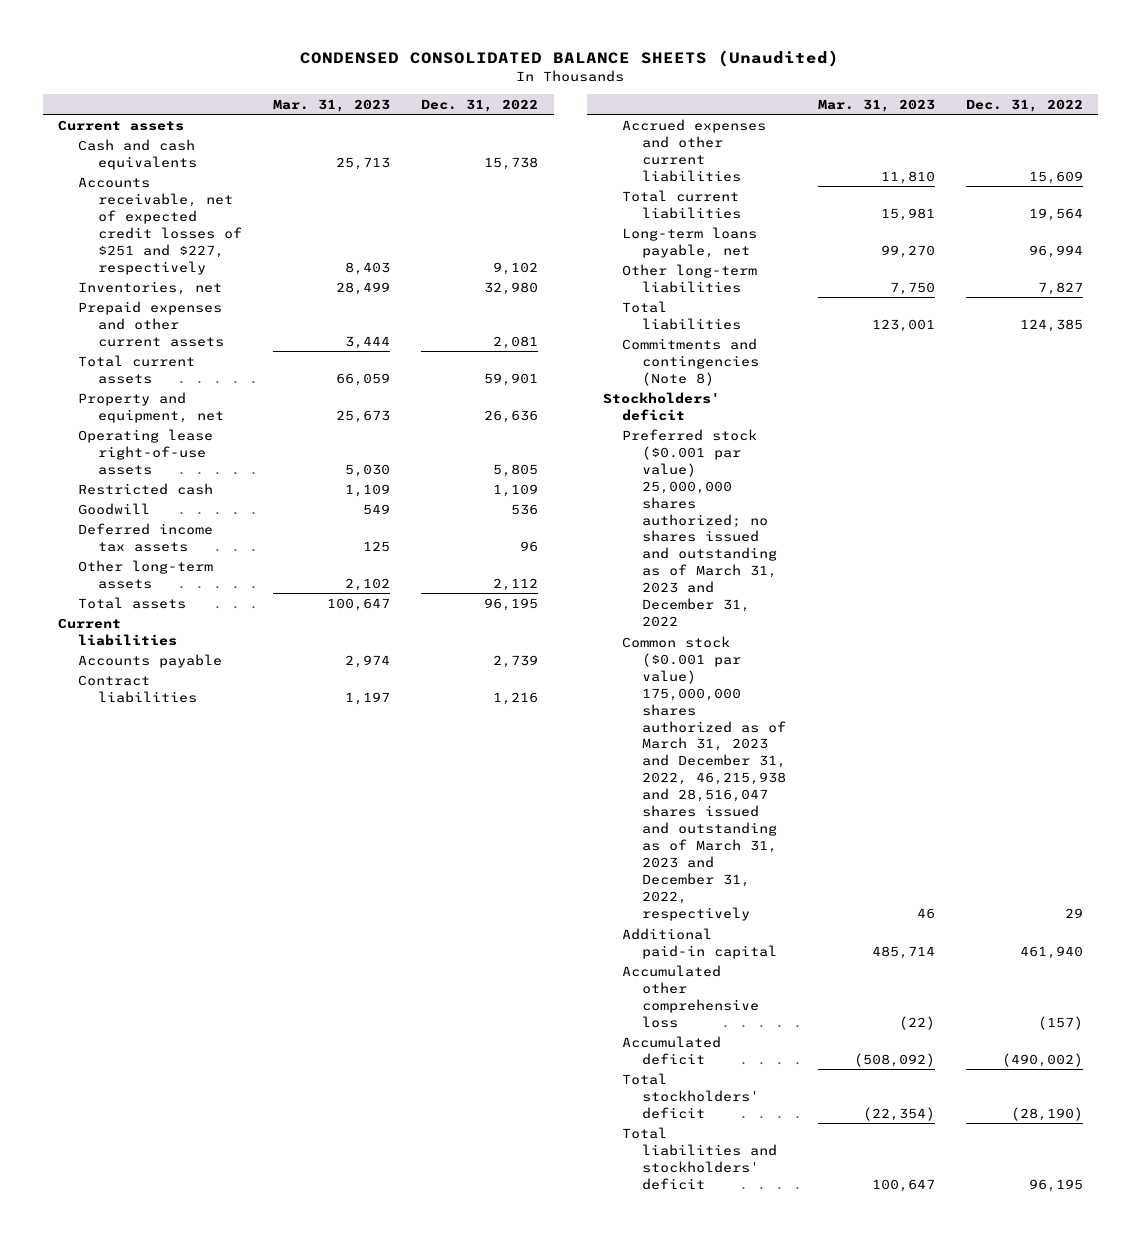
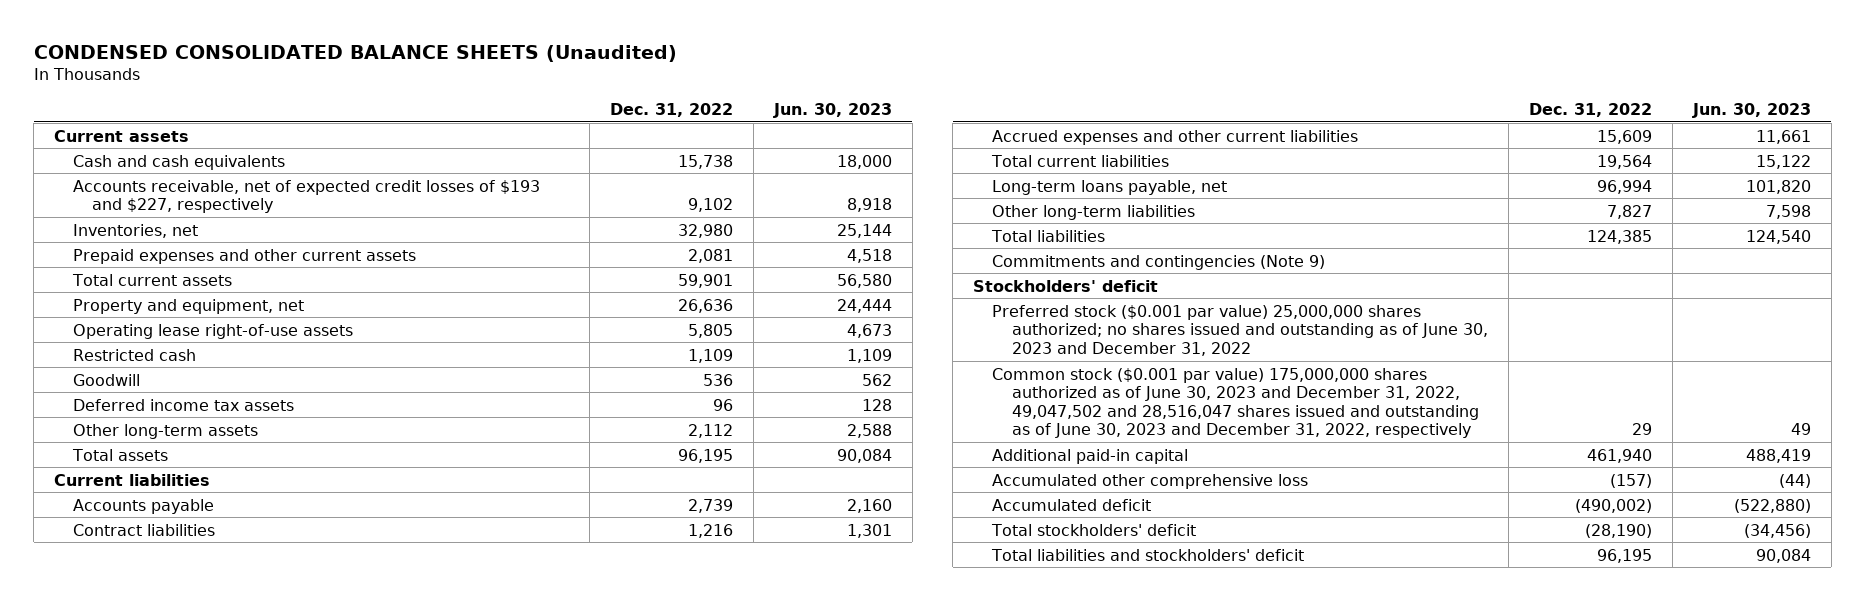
- | Mar. 31, 2023 | Dec. 31, 2022
+ | Dec. 31, 2022 | Jun. 30, 2023
- Accounts receivable, net of expected credit losses of $251 and $227, respectively | 8,403 | 9,102
+ Accounts receivable, net of expected credit losses of $193 and $227, respectively | 9,102 | 8,918
- Commitments and contingencies (Note 8)
+ Commitments and contingencies (Note 9)
- Preferred stock ($0.001 par value) 25,000,000 shares authorized; no shares issued and outstanding as of March 31, 2023 and December 31, 2022
- Common stock ($0.001 par value) 175,000,000 shares authorized as of March 31, 2023 and December 31, 2022, 46,215,938 and 28,516,047 shares issued and outstanding as of March 31, 2023 and December 31, 2022, respectively | 46 | 29
+ Preferred stock ($0.001 par value) 25,000,000 shares authorized; no shares issued and outstanding as of June 30, 2023 and December 31, 2022
+ Common stock ($0.001 par value) 175,000,000 shares authorized as of June 30, 2023 and December 31, 2022, 49,047,502 and 28,516,047 shares issued and outstanding as of June 30, 2023 and December 31, 2022, respectively | 29 | 49

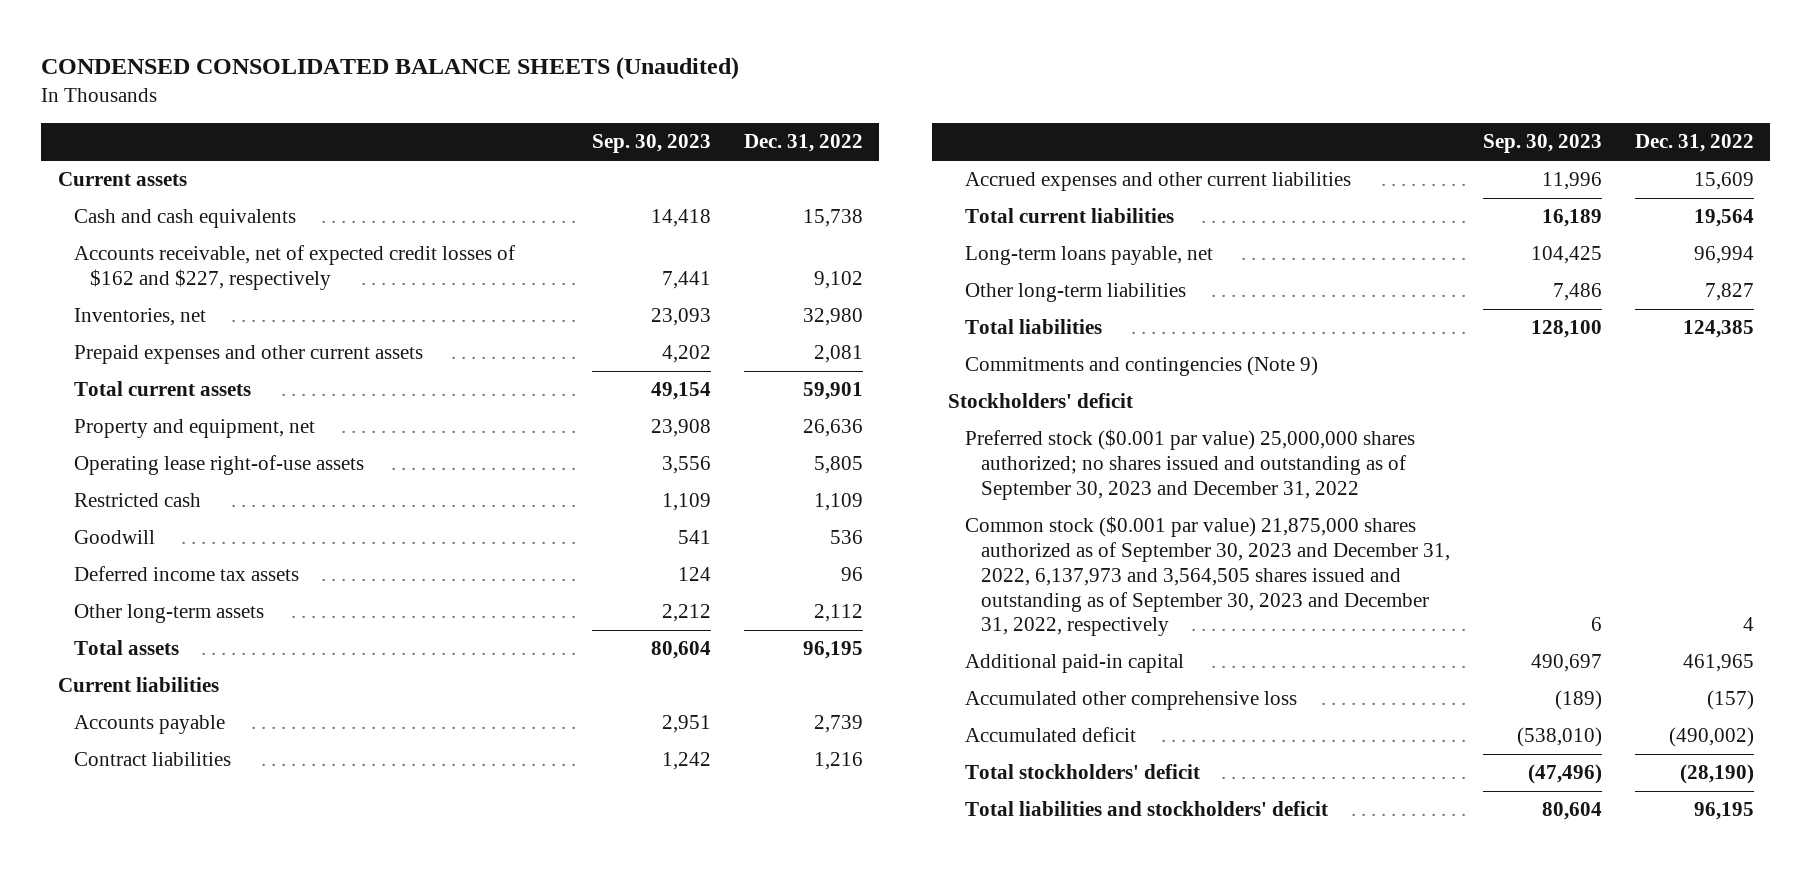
- | Dec. 31, 2022 | Jun. 30, 2023
+ | Sep. 30, 2023 | Dec. 31, 2022
- Accounts receivable, net of expected credit losses of $193 and $227, respectively | 9,102 | 8,918
+ Accounts receivable, net of expected credit losses of $162 and $227, respectively | 7,441 | 9,102
- Preferred stock ($0.001 par value) 25,000,000 shares authorized; no shares issued and outstanding as of June 30, 2023 and December 31, 2022
- Common stock ($0.001 par value) 175,000,000 shares authorized as of June 30, 2023 and December 31, 2022, 49,047,502 and 28,516,047 shares issued and outstanding as of June 30, 2023 and December 31, 2022, respectively | 29 | 49
- Additional paid-in capital | 461,940 | 488,419
+ Preferred stock ($0.001 par value) 25,000,000 shares authorized; no shares issued and outstanding as of September 30, 2023 and December 31, 2022
+ Common stock ($0.001 par value) 21,875,000 shares authorized as of September 30, 2023 and December 31, 2022, 6,137,973 and 3,564,505 shares issued and outstanding as of September 30, 2023 and December 31, 2022, respectively | 6 | 4
+ Additional paid-in capital | 490,697 | 461,965

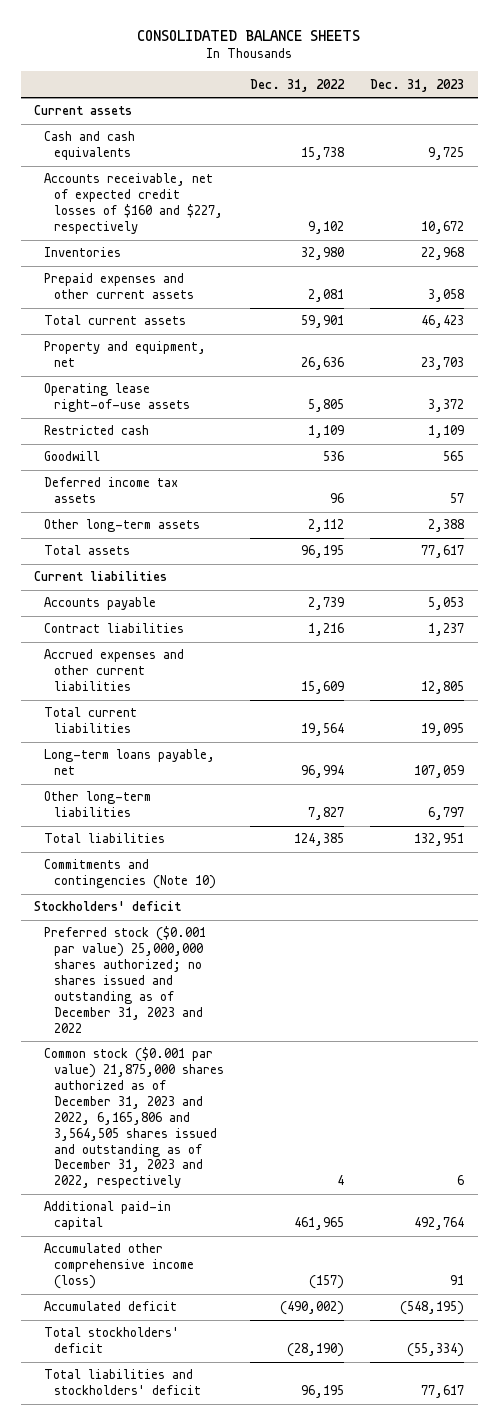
- CONDENSED CONSOLIDATED BALANCE SHEETS (Unaudited)
+ CONSOLIDATED BALANCE SHEETS
- | Sep. 30, 2023 | Dec. 31, 2022
+ | Dec. 31, 2022 | Dec. 31, 2023
- Accounts receivable, net of expected credit losses of $162 and $227, respectively | 7,441 | 9,102
- Inventories, net | 23,093 | 32,980
+ Accounts receivable, net of expected credit losses of $160 and $227, respectively | 9,102 | 10,672
+ Inventories | 32,980 | 22,968
- Commitments and contingencies (Note 9)
+ Commitments and contingencies (Note 10)
- Preferred stock ($0.001 par value) 25,000,000 shares authorized; no shares issued and outstanding as of September 30, 2023 and December 31, 2022
- Common stock ($0.001 par value) 21,875,000 shares authorized as of September 30, 2023 and December 31, 2022, 6,137,973 and 3,564,505 shares issued and outstanding as of September 30, 2023 and December 31, 2022, respectively | 6 | 4
+ Preferred stock ($0.001 par value) 25,000,000 shares authorized; no shares issued and outstanding as of December 31, 2023 and 2022
+ Common stock ($0.001 par value) 21,875,000 shares authorized as of December 31, 2023 and 2022, 6,165,806 and 3,564,505 shares issued and outstanding as of December 31, 2023 and 2022, respectively | 4 | 6
- Accumulated other comprehensive loss | (189) | (157)
+ Accumulated other comprehensive income (loss) | (157) | 91

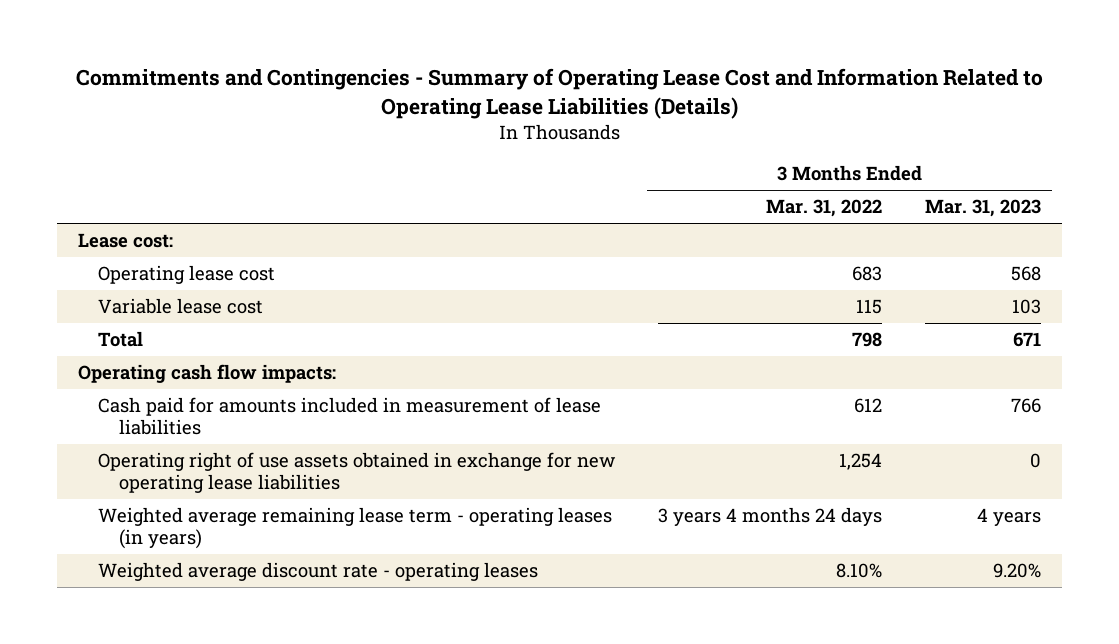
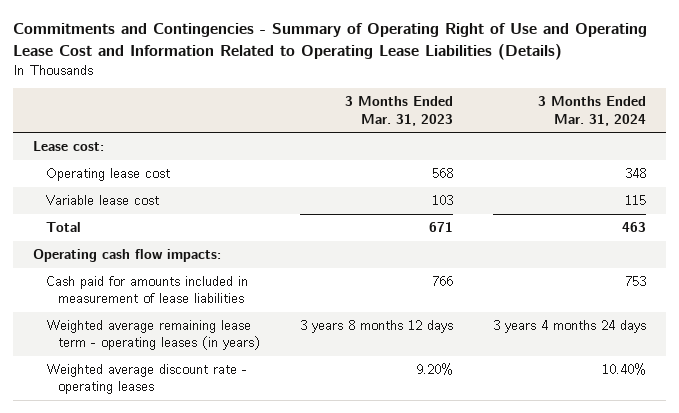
- Commitments and Contingencies - Summary of Operating Lease Cost and Information Related to Operating Lease Liabilities (Details)
+ Commitments and Contingencies - Summary of Operating Right of Use and Operating Lease Cost and Information Related to Operating Lease Liabilities (Details)
- | 3 Months Ended Mar. 31, 2022 | 3 Months Ended Mar. 31, 2023
+ | 3 Months Ended Mar. 31, 2023 | 3 Months Ended Mar. 31, 2024
- Operating right of use assets obtained in exchange for new operating lease liabilities | 1,254 | 0
- Weighted average remaining lease term - operating leases (in years) | 3 years 4 months 24 days | 4 years
+ Weighted average remaining lease term - operating leases (in years) | 3 years 8 months 12 days | 3 years 4 months 24 days

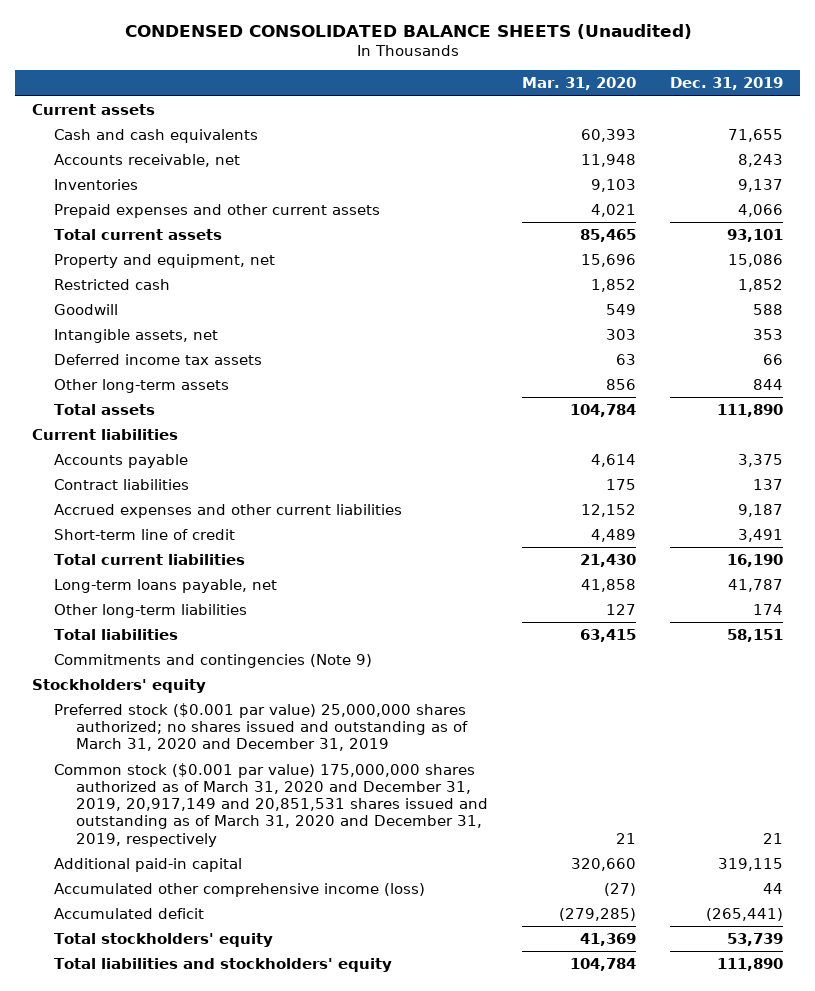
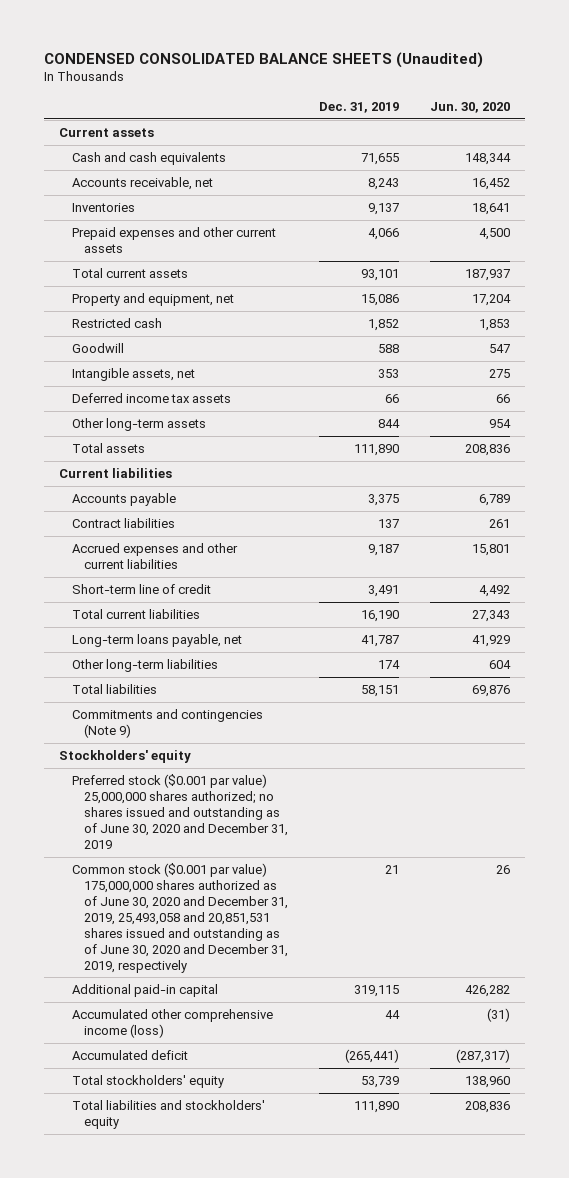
- | Mar. 31, 2020 | Dec. 31, 2019
+ | Dec. 31, 2019 | Jun. 30, 2020
- Preferred stock ($0.001 par value) 25,000,000 shares authorized; no shares issued and outstanding as of March 31, 2020 and December 31, 2019
- Common stock ($0.001 par value) 175,000,000 shares authorized as of March 31, 2020 and December 31, 2019, 20,917,149 and 20,851,531 shares issued and outstanding as of March 31, 2020 and December 31, 2019, respectively | 21 | 21
+ Preferred stock ($0.001 par value) 25,000,000 shares authorized; no shares issued and outstanding as of June 30, 2020 and December 31, 2019
+ Common stock ($0.001 par value) 175,000,000 shares authorized as of June 30, 2020 and December 31, 2019, 25,493,058 and 20,851,531 shares issued and outstanding as of June 30, 2020 and December 31, 2019, respectively | 21 | 26

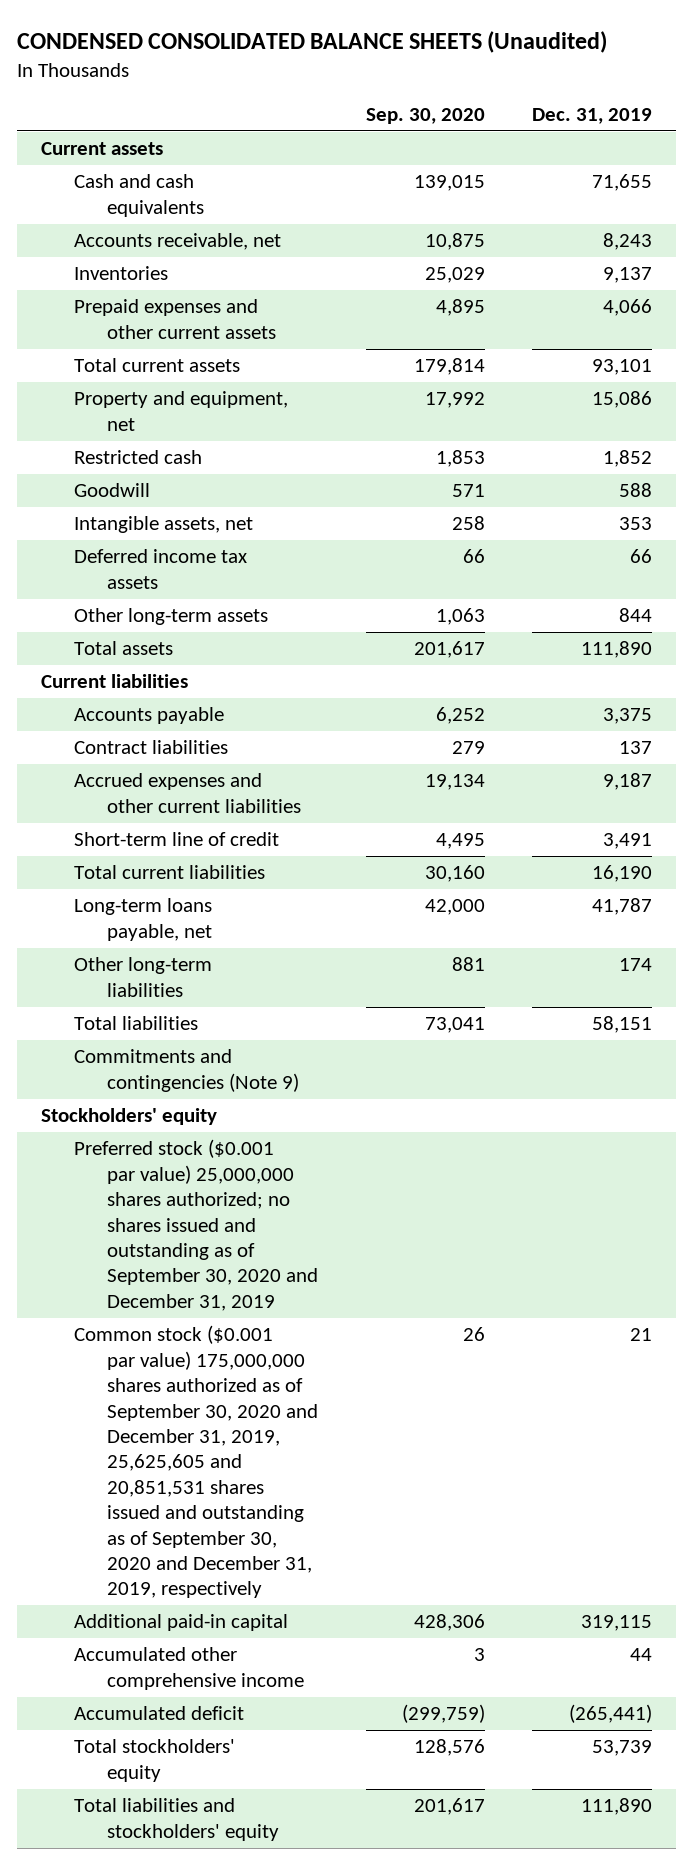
- | Dec. 31, 2019 | Jun. 30, 2020
+ | Sep. 30, 2020 | Dec. 31, 2019
- Preferred stock ($0.001 par value) 25,000,000 shares authorized; no shares issued and outstanding as of June 30, 2020 and December 31, 2019
- Common stock ($0.001 par value) 175,000,000 shares authorized as of June 30, 2020 and December 31, 2019, 25,493,058 and 20,851,531 shares issued and outstanding as of June 30, 2020 and December 31, 2019, respectively | 21 | 26
+ Preferred stock ($0.001 par value) 25,000,000 shares authorized; no shares issued and outstanding as of September 30, 2020 and December 31, 2019
+ Common stock ($0.001 par value) 175,000,000 shares authorized as of September 30, 2020 and December 31, 2019, 25,625,605 and 20,851,531 shares issued and outstanding as of September 30, 2020 and December 31, 2019, respectively | 26 | 21
- Accumulated other comprehensive income (loss) | 44 | (31)
+ Accumulated other comprehensive income | 3 | 44

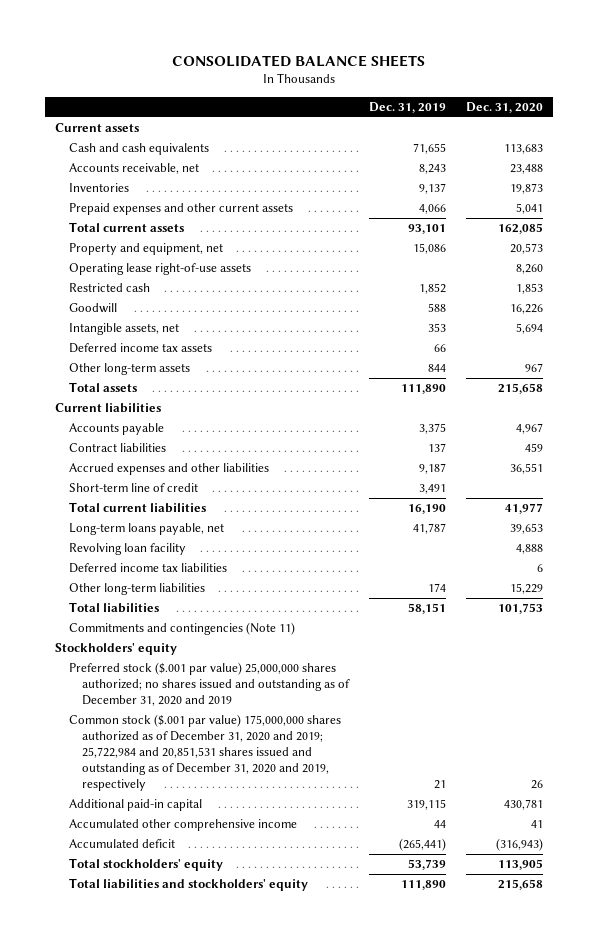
- CONDENSED CONSOLIDATED BALANCE SHEETS (Unaudited)
+ CONSOLIDATED BALANCE SHEETS
- | Sep. 30, 2020 | Dec. 31, 2019
+ | Dec. 31, 2019 | Dec. 31, 2020
+ Operating lease right-of-use assets | | 8,260
- Accrued expenses and other current liabilities | 19,134 | 9,187
+ Accrued expenses and other liabilities | 9,187 | 36,551
+ Revolving loan facility | | 4,888
+ Deferred income tax liabilities | | 6
- Commitments and contingencies (Note 9)
+ Commitments and contingencies (Note 11)
- Preferred stock ($0.001 par value) 25,000,000 shares authorized; no shares issued and outstanding as of September 30, 2020 and December 31, 2019
- Common stock ($0.001 par value) 175,000,000 shares authorized as of September 30, 2020 and December 31, 2019, 25,625,605 and 20,851,531 shares issued and outstanding as of September 30, 2020 and December 31, 2019, respectively | 26 | 21
+ Preferred stock ($.001 par value) 25,000,000 shares authorized; no shares issued and outstanding as of December 31, 2020 and 2019
+ Common stock ($.001 par value) 175,000,000 shares authorized as of December 31, 2020 and 2019; 25,722,984 and 20,851,531 shares issued and outstanding as of December 31, 2020 and 2019, respectively | 21 | 26

